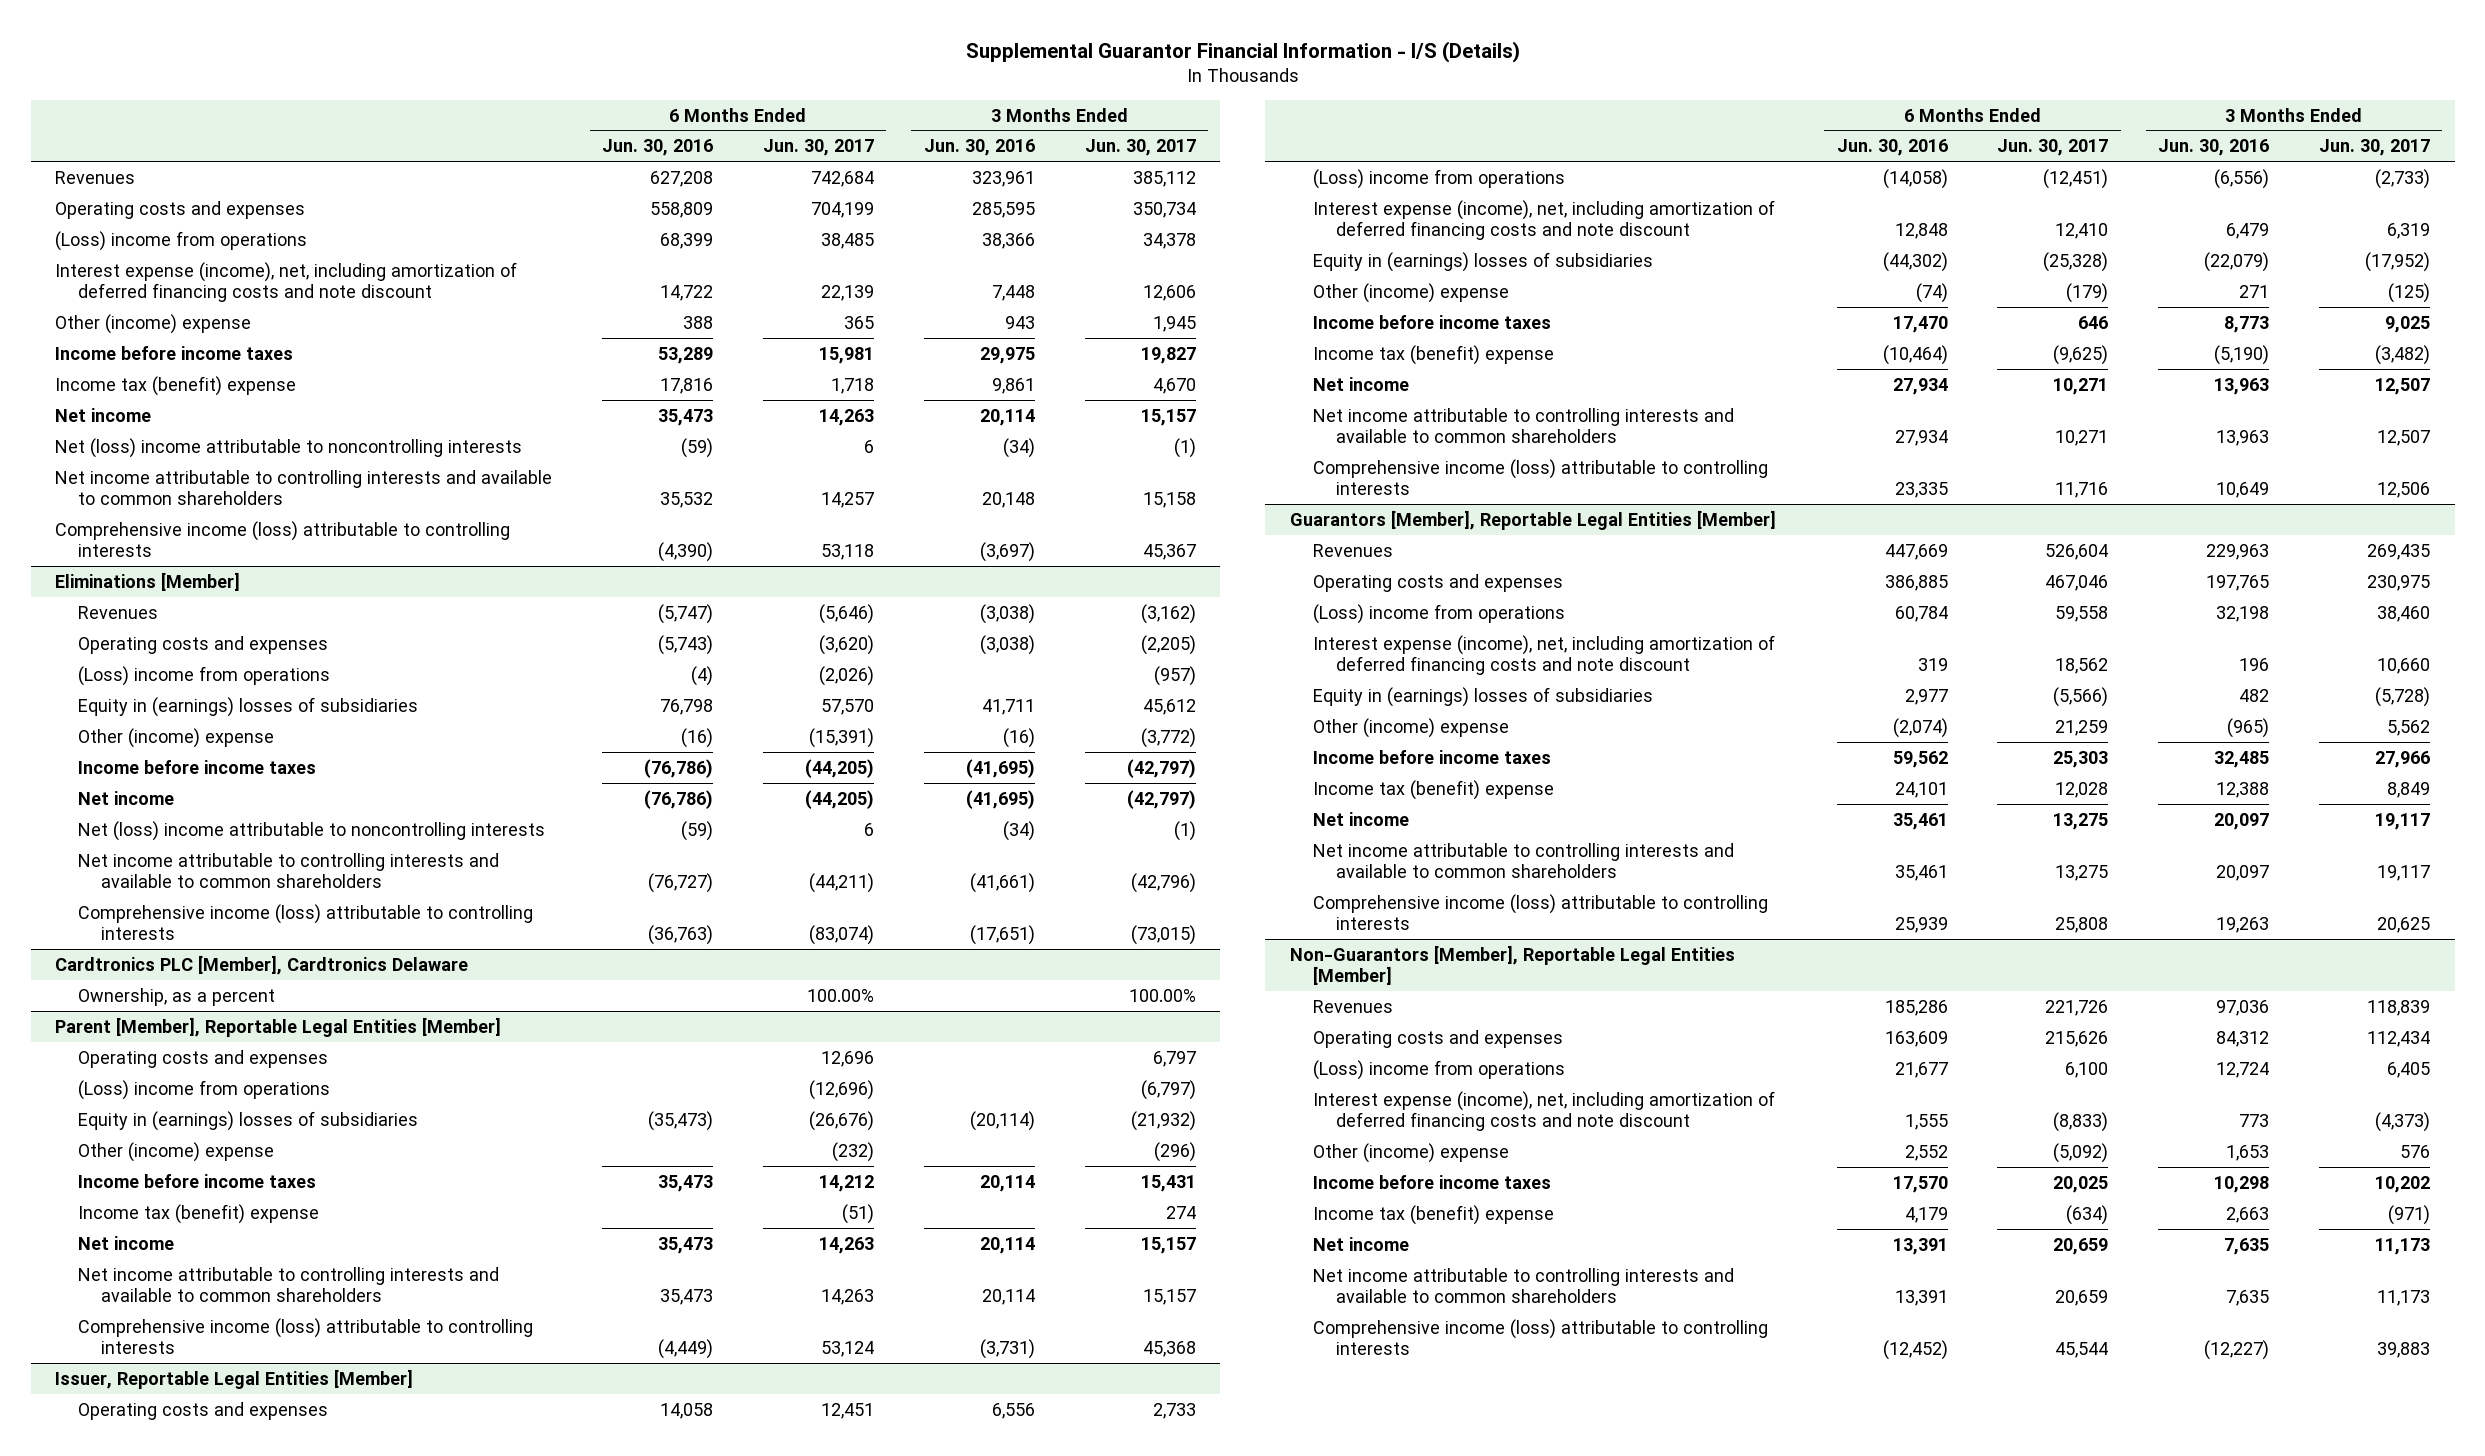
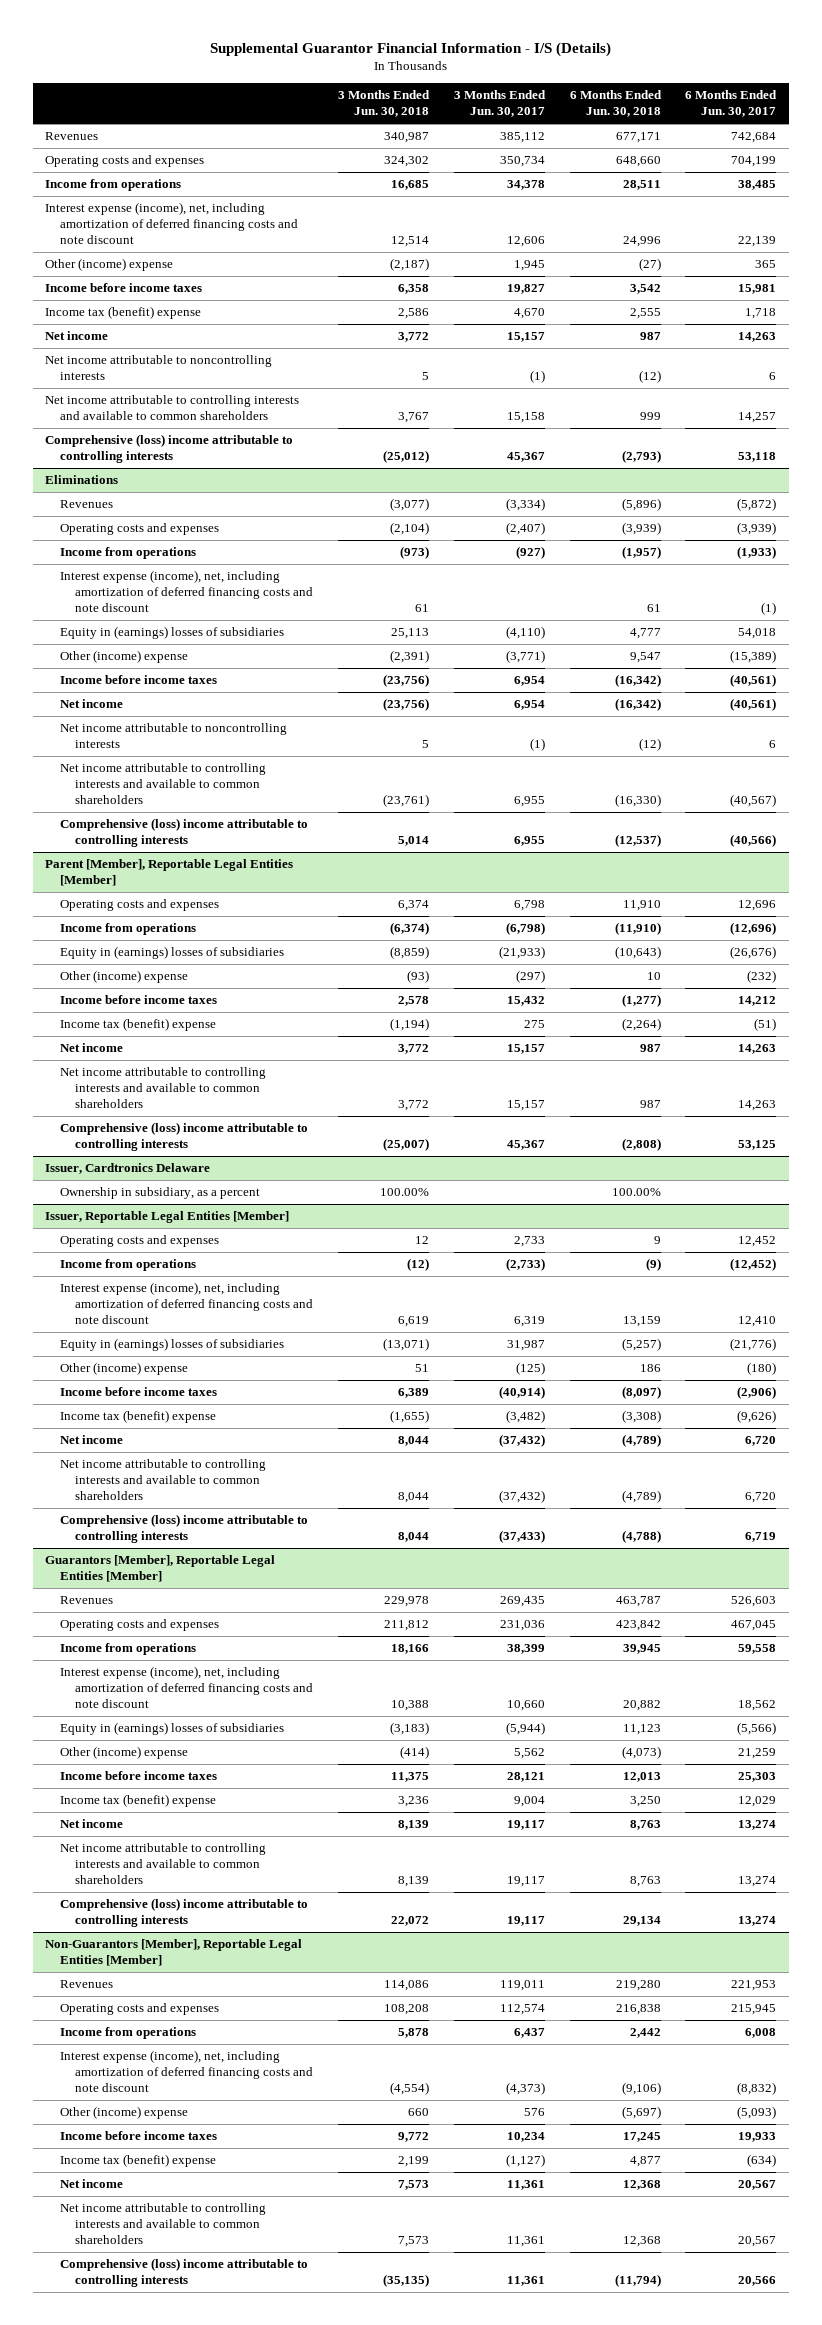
- | 6 Months Ended Jun. 30, 2016 | 6 Months Ended Jun. 30, 2017 | 3 Months Ended Jun. 30, 2016 | 3 Months Ended Jun. 30, 2017
+ | 3 Months Ended Jun. 30, 2018 | 3 Months Ended Jun. 30, 2017 | 6 Months Ended Jun. 30, 2018 | 6 Months Ended Jun. 30, 2017
- (Loss) income from operations | 68,399 | 38,485 | 38,366 | 34,378
+ Income from operations | 16,685 | 34,378 | 28,511 | 38,485
- Net (loss) income attributable to noncontrolling interests | (59) | 6 | (34) | (1)
+ Net income attributable to noncontrolling interests | 5 | (1) | (12) | 6
- Comprehensive income (loss) attributable to controlling interests | (4,390) | 53,118 | (3,697) | 45,367
- Eliminations [Member]
- Revenues | (5,747) | (5,646) | (3,038) | (3,162)
- Operating costs and expenses | (5,743) | (3,620) | (3,038) | (2,205)
- (Loss) income from operations | (4) | (2,026) | | (957)
- Equity in (earnings) losses of subsidiaries | 76,798 | 57,570 | 41,711 | 45,612
- Other (income) expense | (16) | (15,391) | (16) | (3,772)
- Income before income taxes | (76,786) | (44,205) | (41,695) | (42,797)
- Net income | (76,786) | (44,205) | (41,695) | (42,797)
- Net (loss) income attributable to noncontrolling interests | (59) | 6 | (34) | (1)
- Net income attributable to controlling interests and available to common shareholders | (76,727) | (44,211) | (41,661) | (42,796)
- Comprehensive income (loss) attributable to controlling interests | (36,763) | (83,074) | (17,651) | (73,015)
- Cardtronics PLC [Member], Cardtronics Delaware
- Ownership, as a percent | | 100.00% | | 100.00%
+ Comprehensive (loss) income attributable to controlling interests | (25,012) | 45,367 | (2,793) | 53,118
+ Eliminations
+ Revenues | (3,077) | (3,334) | (5,896) | (5,872)
+ Operating costs and expenses | (2,104) | (2,407) | (3,939) | (3,939)
+ Income from operations | (973) | (927) | (1,957) | (1,933)
+ Interest expense (income), net, including amortization of deferred financing costs and note discount | 61 | | 61 | (1)
+ Equity in (earnings) losses of subsidiaries | 25,113 | (4,110) | 4,777 | 54,018
+ Other (income) expense | (2,391) | (3,771) | 9,547 | (15,389)
+ Income before income taxes | (23,756) | 6,954 | (16,342) | (40,561)
+ Net income | (23,756) | 6,954 | (16,342) | (40,561)
+ Net income attributable to noncontrolling interests | 5 | (1) | (12) | 6
+ Net income attributable to controlling interests and available to common shareholders | (23,761) | 6,955 | (16,330) | (40,567)
+ Comprehensive (loss) income attributable to controlling interests | 5,014 | 6,955 | (12,537) | (40,566)
@ Parent [Member], Reportable Legal Entities [Member]
- Operating costs and expenses | | 12,696 | | 6,797
- (Loss) income from operations | | (12,696) | | (6,797)
- Equity in (earnings) losses of subsidiaries | (35,473) | (26,676) | (20,114) | (21,932)
- Other (income) expense | | (232) | | (296)
- Income before income taxes | 35,473 | 14,212 | 20,114 | 15,431
- Income tax (benefit) expense | | (51) | | 274
+ Operating costs and expenses | 6,374 | 6,798 | 11,910 | 12,696
+ Income from operations | (6,374) | (6,798) | (11,910) | (12,696)
+ Equity in (earnings) losses of subsidiaries | (8,859) | (21,933) | (10,643) | (26,676)
+ Other (income) expense | (93) | (297) | 10 | (232)
+ Income before income taxes | 2,578 | 15,432 | (1,277) | 14,212
+ Income tax (benefit) expense | (1,194) | 275 | (2,264) | (51)
- Comprehensive income (loss) attributable to controlling interests | (4,449) | 53,124 | (3,731) | 45,368
+ Comprehensive (loss) income attributable to controlling interests | (25,007) | 45,367 | (2,808) | 53,125
+ Issuer, Cardtronics Delaware
+ Ownership in subsidiary, as a percent | 100.00% | | 100.00% |
@ Issuer, Reportable Legal Entities [Member]
- Operating costs and expenses | 14,058 | 12,451 | 6,556 | 2,733
- (Loss) income from operations | (14,058) | (12,451) | (6,556) | (2,733)
+ Operating costs and expenses | 12 | 2,733 | 9 | 12,452
+ Income from operations | (12) | (2,733) | (9) | (12,452)
- Equity in (earnings) losses of subsidiaries | (44,302) | (25,328) | (22,079) | (17,952)
- Other (income) expense | (74) | (179) | 271 | (125)
- Income before income taxes | 17,470 | 646 | 8,773 | 9,025
- Income tax (benefit) expense | (10,464) | (9,625) | (5,190) | (3,482)
- Net income | 27,934 | 10,271 | 13,963 | 12,507
- Net income attributable to controlling interests and available to common shareholders | 27,934 | 10,271 | 13,963 | 12,507
- Comprehensive income (loss) attributable to controlling interests | 23,335 | 11,716 | 10,649 | 12,506
+ Equity in (earnings) losses of subsidiaries | (13,071) | 31,987 | (5,257) | (21,776)
+ Other (income) expense | 51 | (125) | 186 | (180)
+ Income before income taxes | 6,389 | (40,914) | (8,097) | (2,906)
+ Income tax (benefit) expense | (1,655) | (3,482) | (3,308) | (9,626)
+ Net income | 8,044 | (37,432) | (4,789) | 6,720
+ Net income attributable to controlling interests and available to common shareholders | 8,044 | (37,432) | (4,789) | 6,720
+ Comprehensive (loss) income attributable to controlling interests | 8,044 | (37,433) | (4,788) | 6,719
@ Guarantors [Member], Reportable Legal Entities [Member]
- Revenues | 447,669 | 526,604 | 229,963 | 269,435
- Operating costs and expenses | 386,885 | 467,046 | 197,765 | 230,975
- (Loss) income from operations | 60,784 | 59,558 | 32,198 | 38,460
+ Revenues | 229,978 | 269,435 | 463,787 | 526,603
+ Operating costs and expenses | 211,812 | 231,036 | 423,842 | 467,045
+ Income from operations | 18,166 | 38,399 | 39,945 | 59,558
- Equity in (earnings) losses of subsidiaries | 2,977 | (5,566) | 482 | (5,728)
+ Equity in (earnings) losses of subsidiaries | (3,183) | (5,944) | 11,123 | (5,566)
- Income before income taxes | 59,562 | 25,303 | 32,485 | 27,966
- Income tax (benefit) expense | 24,101 | 12,028 | 12,388 | 8,849
- Net income | 35,461 | 13,275 | 20,097 | 19,117
- Net income attributable to controlling interests and available to common shareholders | 35,461 | 13,275 | 20,097 | 19,117
- Comprehensive income (loss) attributable to controlling interests | 25,939 | 25,808 | 19,263 | 20,625
+ Income before income taxes | 11,375 | 28,121 | 12,013 | 25,303
+ Income tax (benefit) expense | 3,236 | 9,004 | 3,250 | 12,029
+ Net income | 8,139 | 19,117 | 8,763 | 13,274
+ Net income attributable to controlling interests and available to common shareholders | 8,139 | 19,117 | 8,763 | 13,274
+ Comprehensive (loss) income attributable to controlling interests | 22,072 | 19,117 | 29,134 | 13,274
@ Non-Guarantors [Member], Reportable Legal Entities [Member]
- Revenues | 185,286 | 221,726 | 97,036 | 118,839
- Operating costs and expenses | 163,609 | 215,626 | 84,312 | 112,434
- (Loss) income from operations | 21,677 | 6,100 | 12,724 | 6,405
- Interest expense (income), net, including amortization of deferred financing costs and note discount | 1,555 | (8,833) | 773 | (4,373)
- Other (income) expense | 2,552 | (5,092) | 1,653 | 576
- Income before income taxes | 17,570 | 20,025 | 10,298 | 10,202
- Income tax (benefit) expense | 4,179 | (634) | 2,663 | (971)
- Net income | 13,391 | 20,659 | 7,635 | 11,173
- Net income attributable to controlling interests and available to common shareholders | 13,391 | 20,659 | 7,635 | 11,173
- Comprehensive income (loss) attributable to controlling interests | (12,452) | 45,544 | (12,227) | 39,883
+ Revenues | 114,086 | 119,011 | 219,280 | 221,953
+ Operating costs and expenses | 108,208 | 112,574 | 216,838 | 215,945
+ Income from operations | 5,878 | 6,437 | 2,442 | 6,008
+ Interest expense (income), net, including amortization of deferred financing costs and note discount | (4,554) | (4,373) | (9,106) | (8,832)
+ Other (income) expense | 660 | 576 | (5,697) | (5,093)
+ Income before income taxes | 9,772 | 10,234 | 17,245 | 19,933
+ Income tax (benefit) expense | 2,199 | (1,127) | 4,877 | (634)
+ Net income | 7,573 | 11,361 | 12,368 | 20,567
+ Net income attributable to controlling interests and available to common shareholders | 7,573 | 11,361 | 12,368 | 20,567
+ Comprehensive (loss) income attributable to controlling interests | (35,135) | 11,361 | (11,794) | 20,566

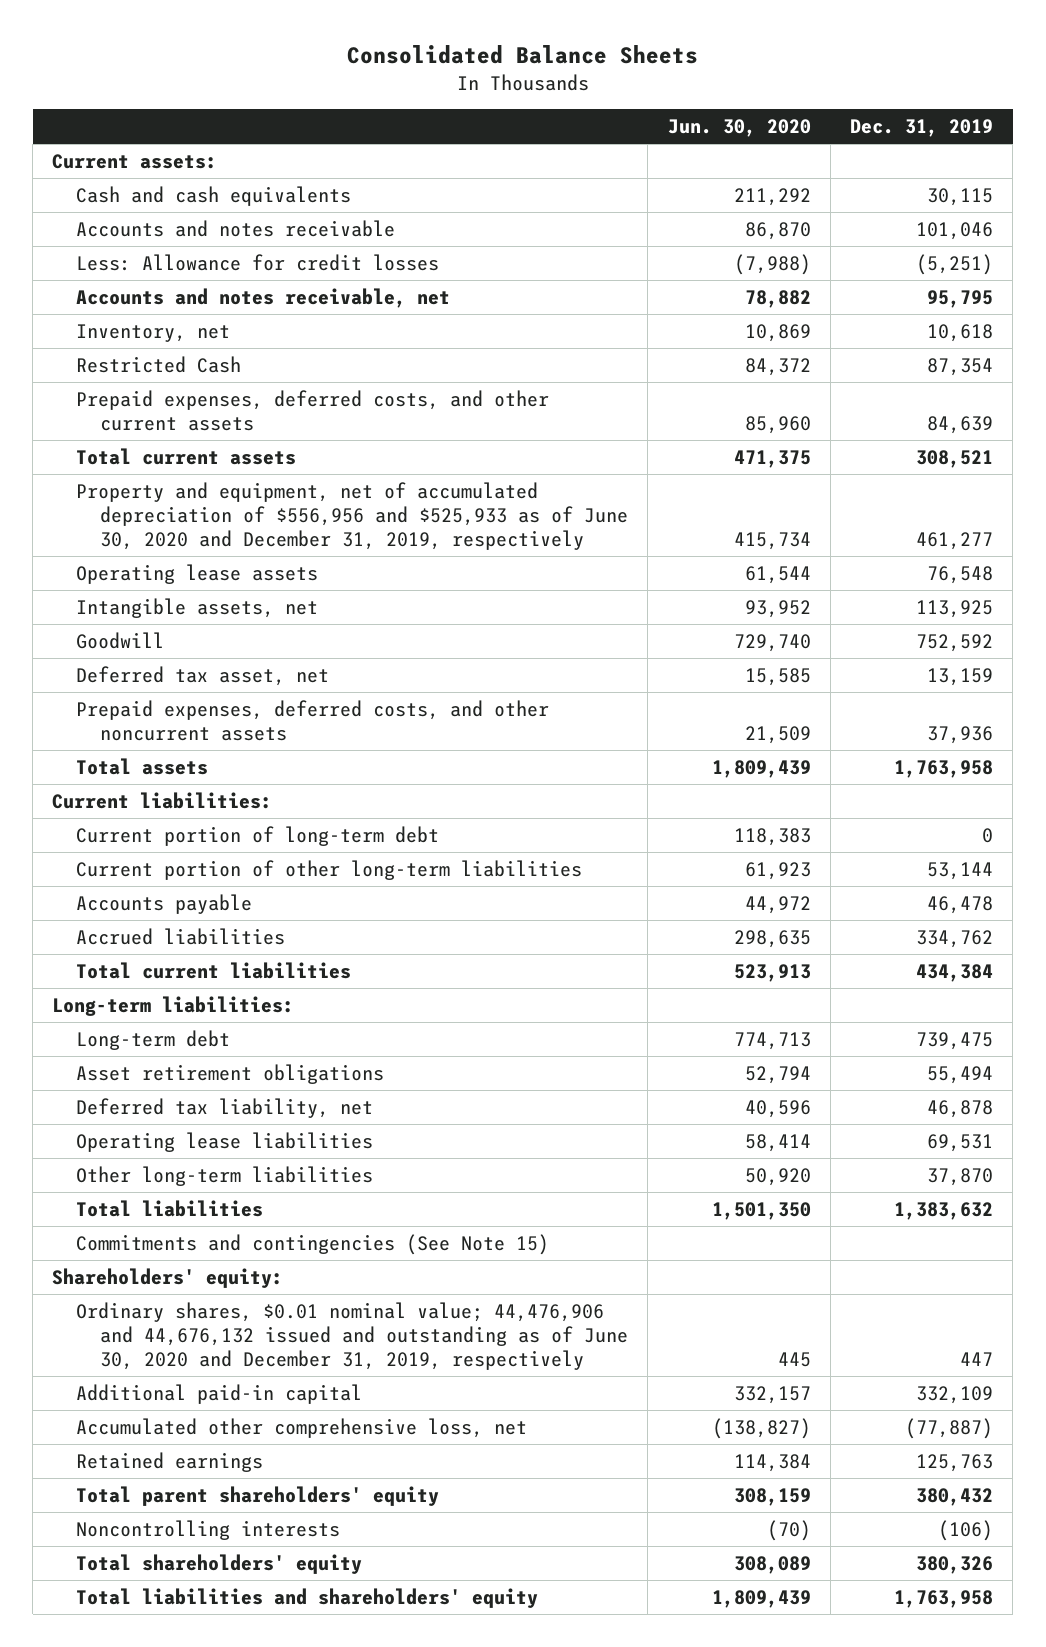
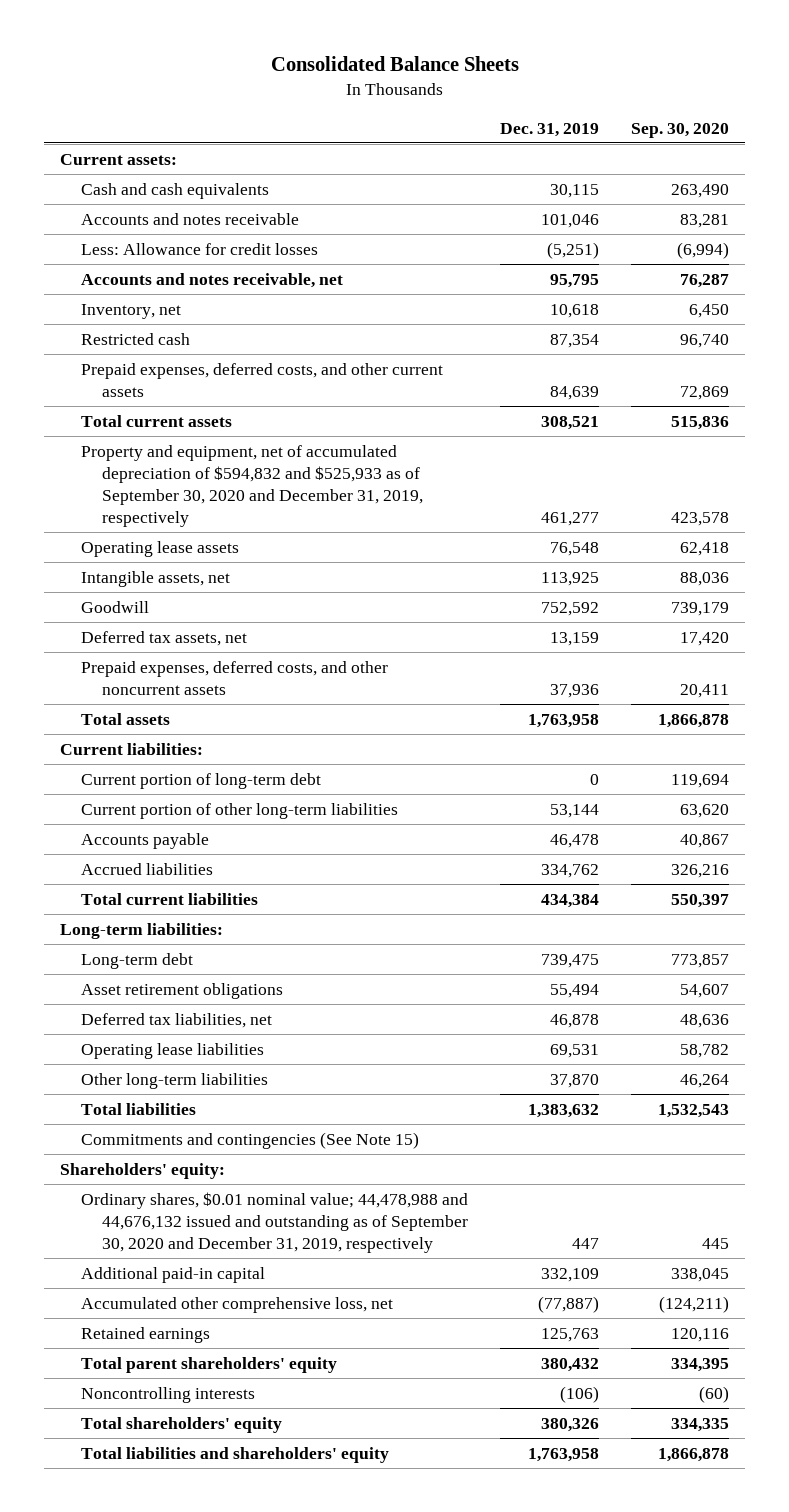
- | Jun. 30, 2020 | Dec. 31, 2019
+ | Dec. 31, 2019 | Sep. 30, 2020
- Restricted Cash | 84,372 | 87,354
+ Restricted cash | 87,354 | 96,740
- Property and equipment, net of accumulated depreciation of $556,956 and $525,933 as of June 30, 2020 and December 31, 2019, respectively | 415,734 | 461,277
+ Property and equipment, net of accumulated depreciation of $594,832 and $525,933 as of September 30, 2020 and December 31, 2019, respectively | 461,277 | 423,578
- Deferred tax asset, net | 15,585 | 13,159
+ Deferred tax assets, net | 13,159 | 17,420
- Deferred tax liability, net | 40,596 | 46,878
+ Deferred tax liabilities, net | 46,878 | 48,636
- Ordinary shares, $0.01 nominal value; 44,476,906 and 44,676,132 issued and outstanding as of June 30, 2020 and December 31, 2019, respectively | 445 | 447
+ Ordinary shares, $0.01 nominal value; 44,478,988 and 44,676,132 issued and outstanding as of September 30, 2020 and December 31, 2019, respectively | 447 | 445

